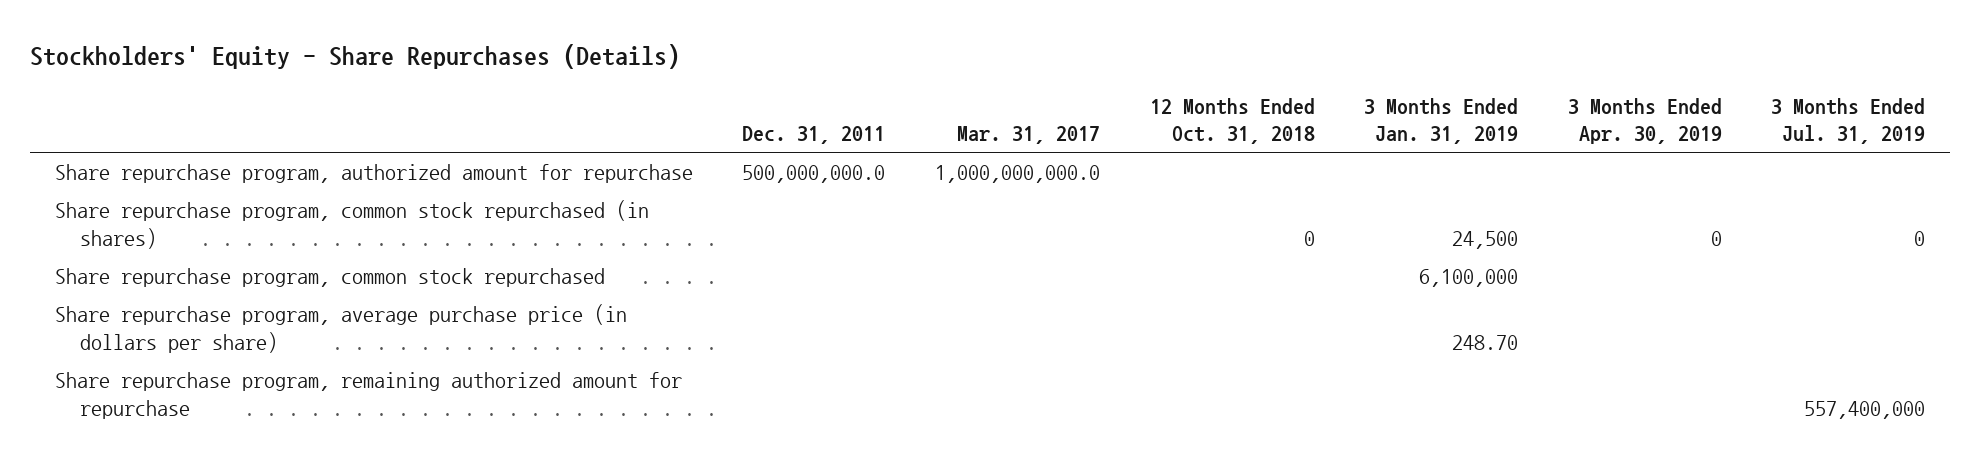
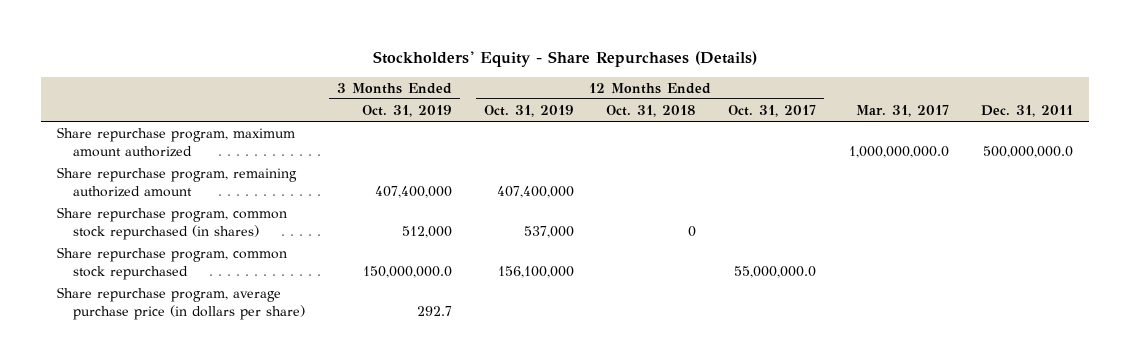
- | Dec. 31, 2011 | Mar. 31, 2017 | 12 Months Ended Oct. 31, 2018 | 3 Months Ended Jan. 31, 2019 | 3 Months Ended Apr. 30, 2019 | 3 Months Ended Jul. 31, 2019
+ | 3 Months Ended Oct. 31, 2019 | 12 Months Ended Oct. 31, 2019 | 12 Months Ended Oct. 31, 2018 | 12 Months Ended Oct. 31, 2017 | Mar. 31, 2017 | Dec. 31, 2011
- Share repurchase program, authorized amount for repurchase | 500,000,000.0 | 1,000,000,000.0 | | | |
+ Share repurchase program, maximum amount authorized | | | | | 1,000,000,000.0 | 500,000,000.0
+ Share repurchase program, remaining authorized amount | 407,400,000 | 407,400,000 | | | |
- Share repurchase program, remaining authorized amount for repurchase | | | | | | 557,400,000

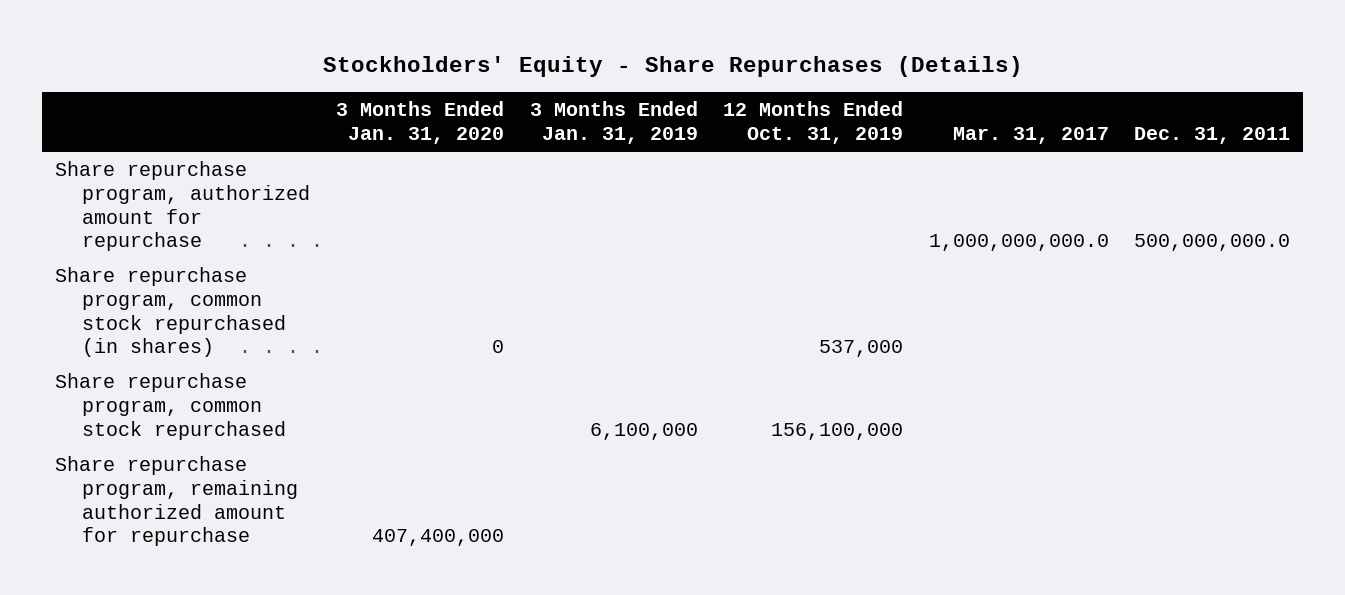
- | 3 Months Ended Oct. 31, 2019 | 12 Months Ended Oct. 31, 2019 | 12 Months Ended Oct. 31, 2018 | 12 Months Ended Oct. 31, 2017 | Mar. 31, 2017 | Dec. 31, 2011
+ | 3 Months Ended Jan. 31, 2020 | 3 Months Ended Jan. 31, 2019 | 12 Months Ended Oct. 31, 2019 | Mar. 31, 2017 | Dec. 31, 2011
- Share repurchase program, maximum amount authorized | | | | | 1,000,000,000.0 | 500,000,000.0
- Share repurchase program, remaining authorized amount | 407,400,000 | 407,400,000 | | | |
+ Share repurchase program, authorized amount for repurchase | | | | 1,000,000,000.0 | 500,000,000.0
- Share repurchase program, average purchase price (in dollars per share) | 292.7 | | | | |
+ Share repurchase program, remaining authorized amount for repurchase | 407,400,000 | | | |

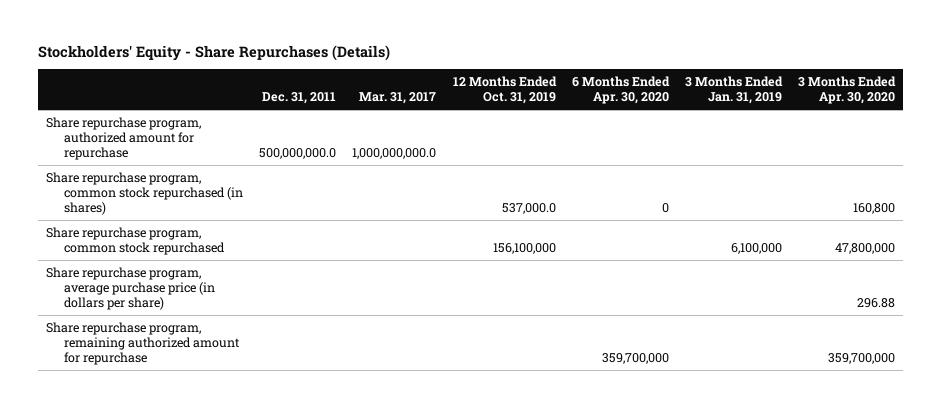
- | 3 Months Ended Jan. 31, 2020 | 3 Months Ended Jan. 31, 2019 | 12 Months Ended Oct. 31, 2019 | Mar. 31, 2017 | Dec. 31, 2011
+ | Dec. 31, 2011 | Mar. 31, 2017 | 12 Months Ended Oct. 31, 2019 | 6 Months Ended Apr. 30, 2020 | 3 Months Ended Jan. 31, 2019 | 3 Months Ended Apr. 30, 2020
- Share repurchase program, common stock repurchased (in shares) | 0 | | 537,000 | |
+ Share repurchase program, common stock repurchased (in shares) | | | 537,000.0 | 0 | | 160,800
+ Share repurchase program, average purchase price (in dollars per share) | | | | | | 296.88

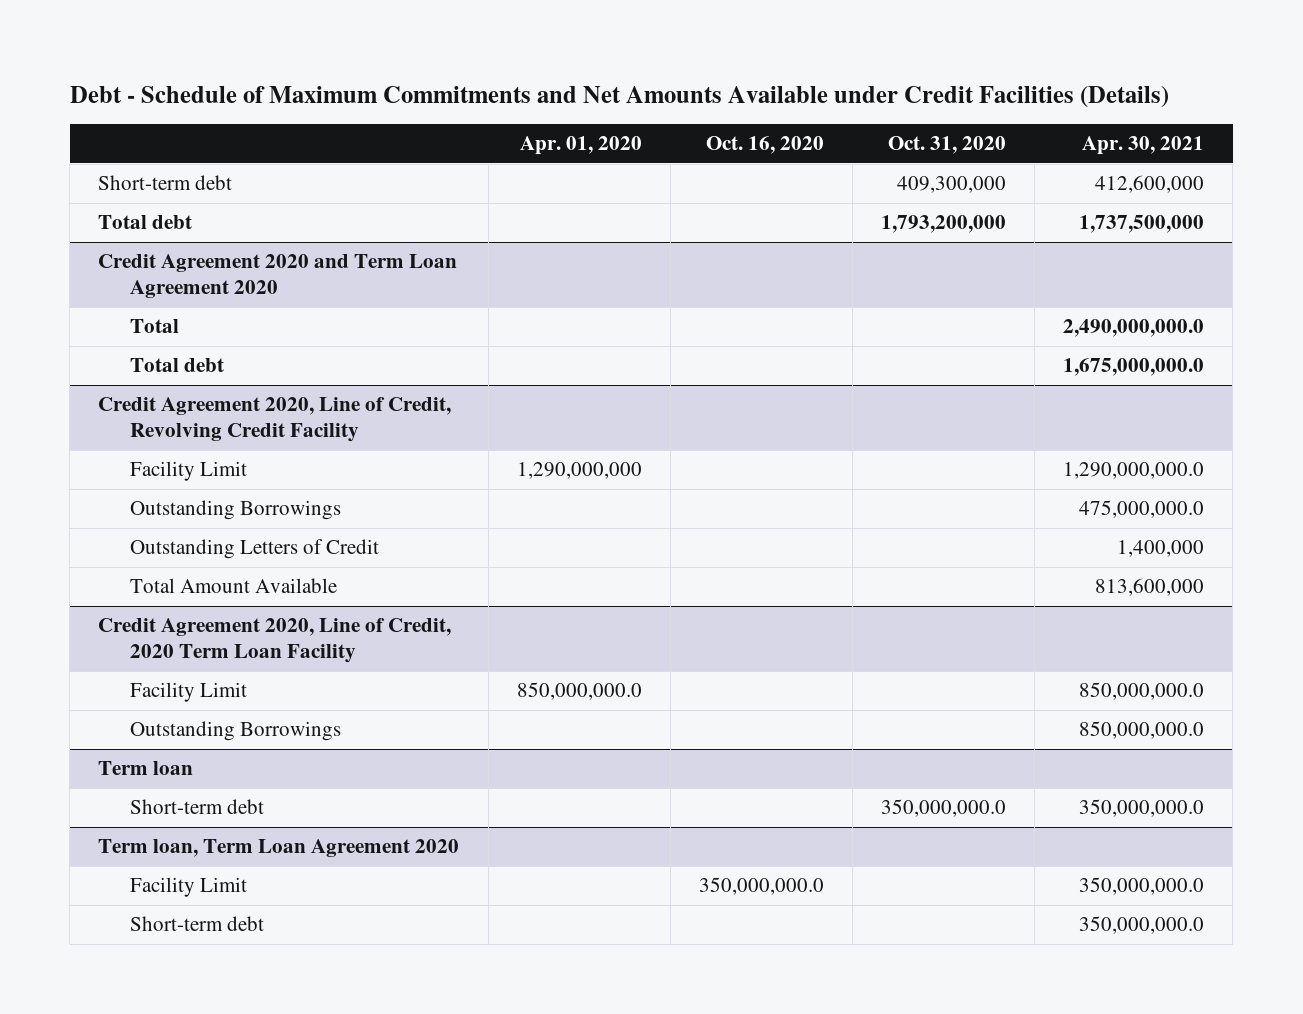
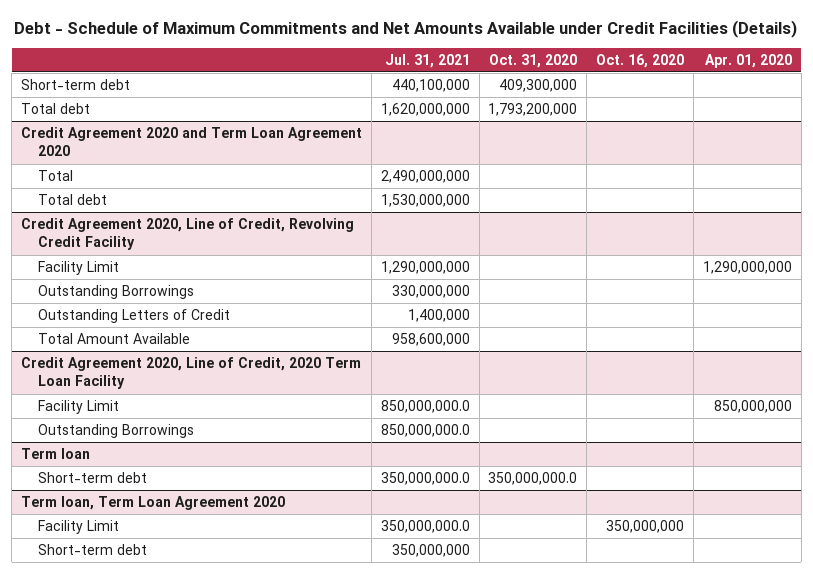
- | Apr. 01, 2020 | Oct. 16, 2020 | Oct. 31, 2020 | Apr. 30, 2021
+ | Jul. 31, 2021 | Oct. 31, 2020 | Oct. 16, 2020 | Apr. 01, 2020
@ Credit Agreement 2020, Line of Credit, 2020 Term Loan Facility
- Facility Limit | 850,000,000.0 | | | 850,000,000.0
+ Facility Limit | 850,000,000.0 | | | 850,000,000
@ Term loan, Term Loan Agreement 2020
- Facility Limit | | 350,000,000.0 | | 350,000,000.0
+ Facility Limit | 350,000,000.0 | | 350,000,000 |

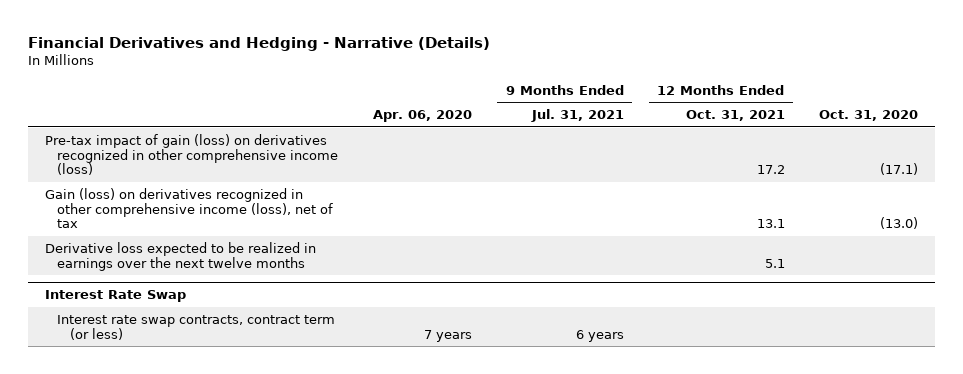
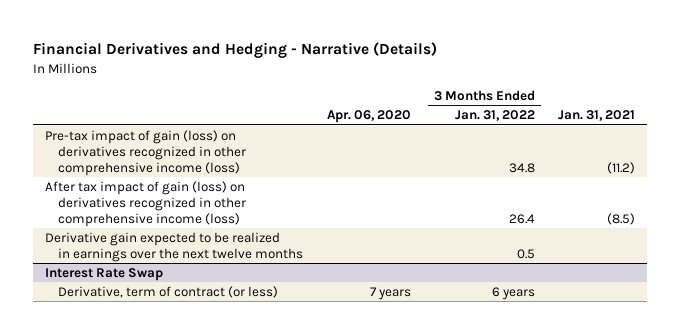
- | Apr. 06, 2020 | 9 Months Ended Jul. 31, 2021 | 12 Months Ended Oct. 31, 2021 | Oct. 31, 2020
+ | Apr. 06, 2020 | 3 Months Ended Jan. 31, 2022 | Jan. 31, 2021
- Gain (loss) on derivatives recognized in other comprehensive income (loss), net of tax | | | 13.1 | (13.0)
- Derivative loss expected to be realized in earnings over the next twelve months | | | 5.1 |
+ After tax impact of gain (loss) on derivatives recognized in other comprehensive income (loss) | | 26.4 | (8.5)
+ Derivative gain expected to be realized in earnings over the next twelve months | | 0.5 |
@ Interest Rate Swap
- Interest rate swap contracts, contract term (or less) | 7 years | 6 years | |
+ Derivative, term of contract (or less) | 7 years | 6 years |

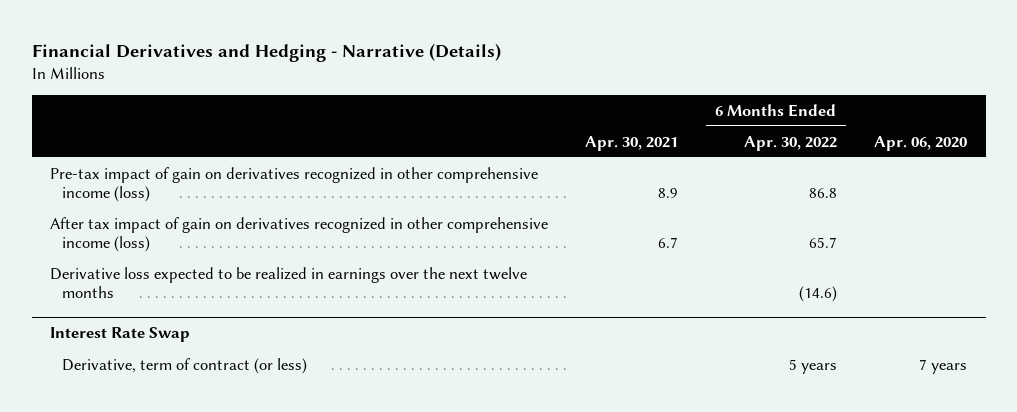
- | Apr. 06, 2020 | 3 Months Ended Jan. 31, 2022 | Jan. 31, 2021
+ | Apr. 30, 2021 | 6 Months Ended Apr. 30, 2022 | Apr. 06, 2020
- Pre-tax impact of gain (loss) on derivatives recognized in other comprehensive income (loss) | | 34.8 | (11.2)
- After tax impact of gain (loss) on derivatives recognized in other comprehensive income (loss) | | 26.4 | (8.5)
- Derivative gain expected to be realized in earnings over the next twelve months | | 0.5 |
+ Pre-tax impact of gain on derivatives recognized in other comprehensive income (loss) | 8.9 | 86.8 |
+ After tax impact of gain on derivatives recognized in other comprehensive income (loss) | 6.7 | 65.7 |
+ Derivative loss expected to be realized in earnings over the next twelve months | | (14.6) |

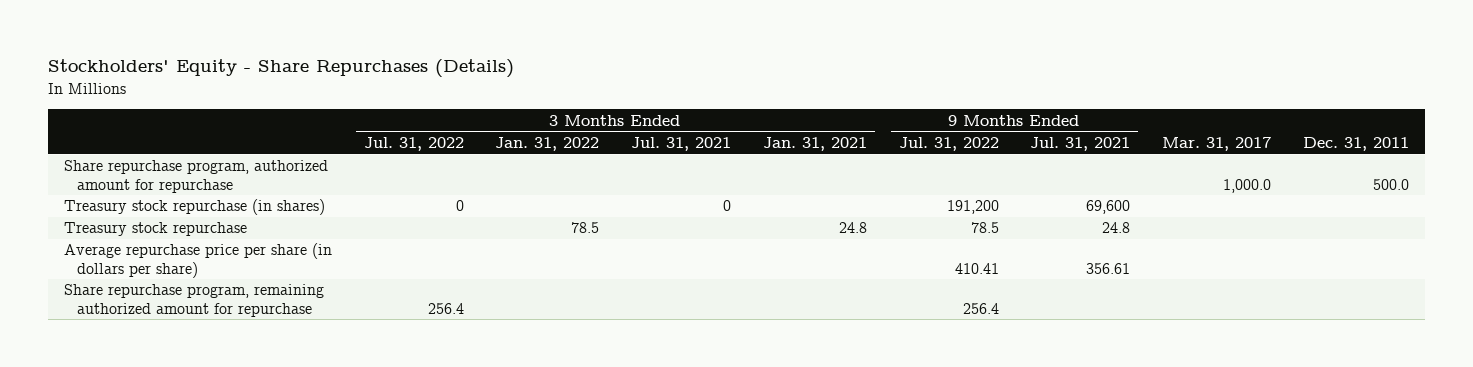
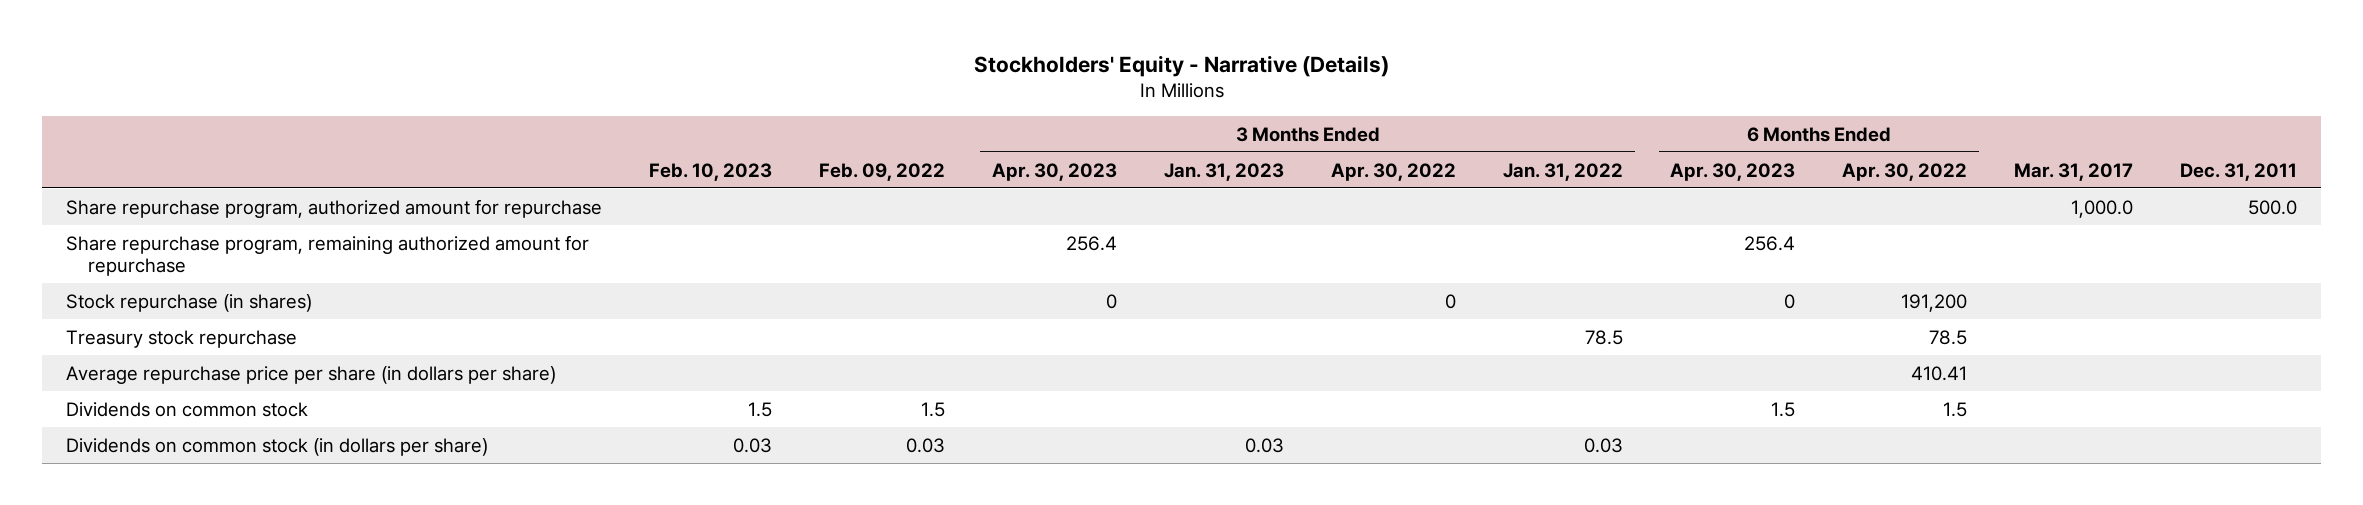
- Stockholders' Equity - Share Repurchases (Details)
+ Stockholders' Equity - Narrative (Details)
- | 3 Months Ended Jul. 31, 2022 | 3 Months Ended Jan. 31, 2022 | 3 Months Ended Jul. 31, 2021 | 3 Months Ended Jan. 31, 2021 | 9 Months Ended Jul. 31, 2022 | 9 Months Ended Jul. 31, 2021 | Mar. 31, 2017 | Dec. 31, 2011
+ | Feb. 10, 2023 | Feb. 09, 2022 | 3 Months Ended Apr. 30, 2023 | 3 Months Ended Jan. 31, 2023 | 3 Months Ended Apr. 30, 2022 | 3 Months Ended Jan. 31, 2022 | 6 Months Ended Apr. 30, 2023 | 6 Months Ended Apr. 30, 2022 | Mar. 31, 2017 | Dec. 31, 2011
- Treasury stock repurchase (in shares) | 0 | | 0 | | 191,200 | 69,600 | |
moved up: Share repurchase program, remaining authorized amount for repurchase | | | 256.4 | | | | 256.4 | | |
+ Stock repurchase (in shares) | | | 0 | | 0 | | 0 | 191,200 | |
+ Dividends on common stock | 1.5 | 1.5 | | | | | 1.5 | 1.5 | |
+ Dividends on common stock (in dollars per share) | 0.03 | 0.03 | | 0.03 | | 0.03 | | | |

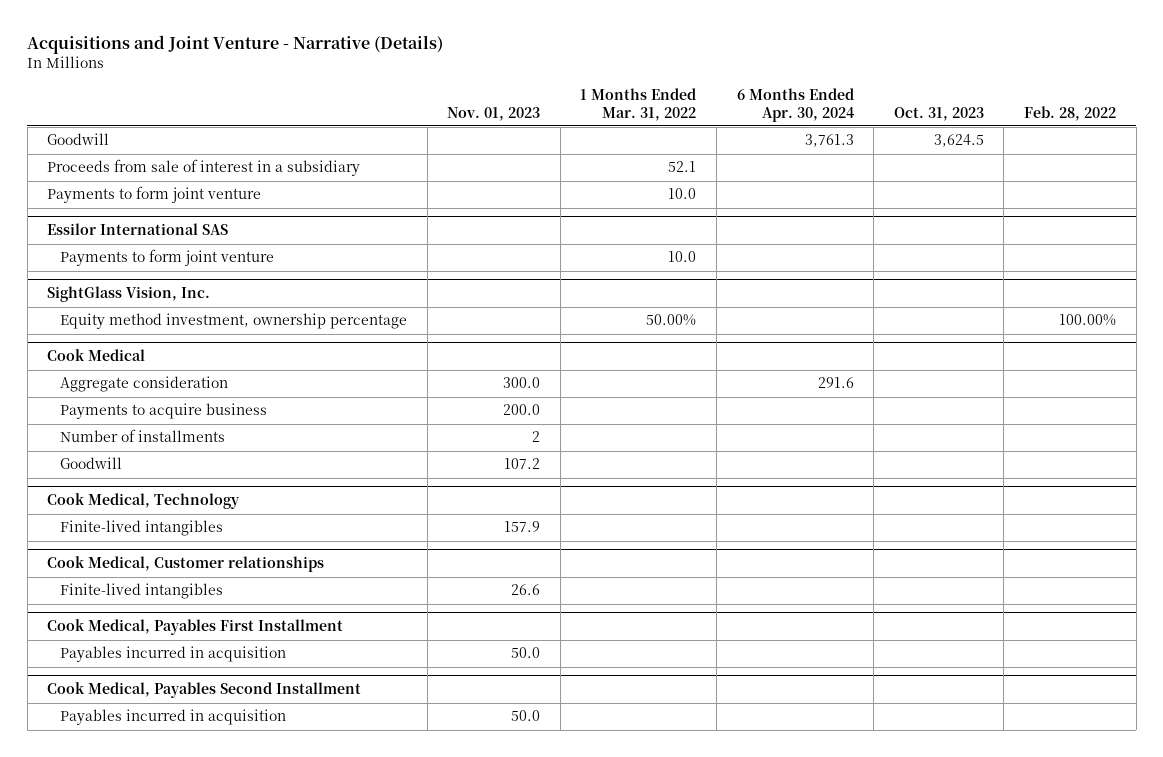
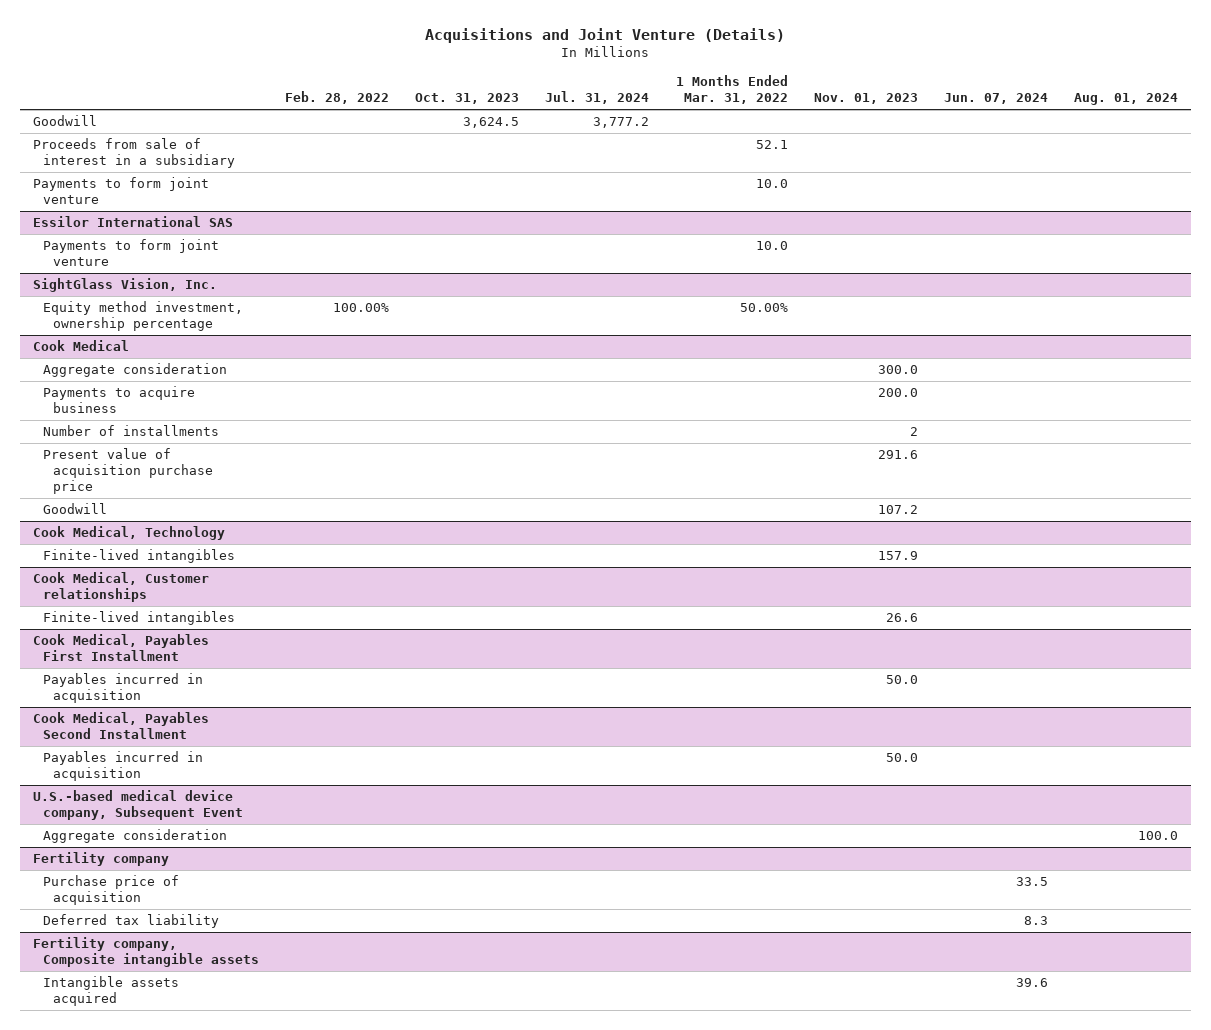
- Acquisitions and Joint Venture - Narrative (Details)
+ Acquisitions and Joint Venture (Details)
- | Nov. 01, 2023 | 1 Months Ended Mar. 31, 2022 | 6 Months Ended Apr. 30, 2024 | Oct. 31, 2023 | Feb. 28, 2022
+ | Feb. 28, 2022 | Oct. 31, 2023 | Jul. 31, 2024 | 1 Months Ended Mar. 31, 2022 | Nov. 01, 2023 | Jun. 07, 2024 | Aug. 01, 2024
@ Cook Medical
+ Present value of acquisition purchase price | | | | | 291.6 | |
+ U.S.-based medical device company, Subsequent Event
+ Aggregate consideration | | | | | | | 100.0
+ Fertility company
+ Purchase price of acquisition | | | | | | 33.5 |
+ Deferred tax liability | | | | | | 8.3 |
+ Fertility company, Composite intangible assets
+ Intangible assets acquired | | | | | | 39.6 |

